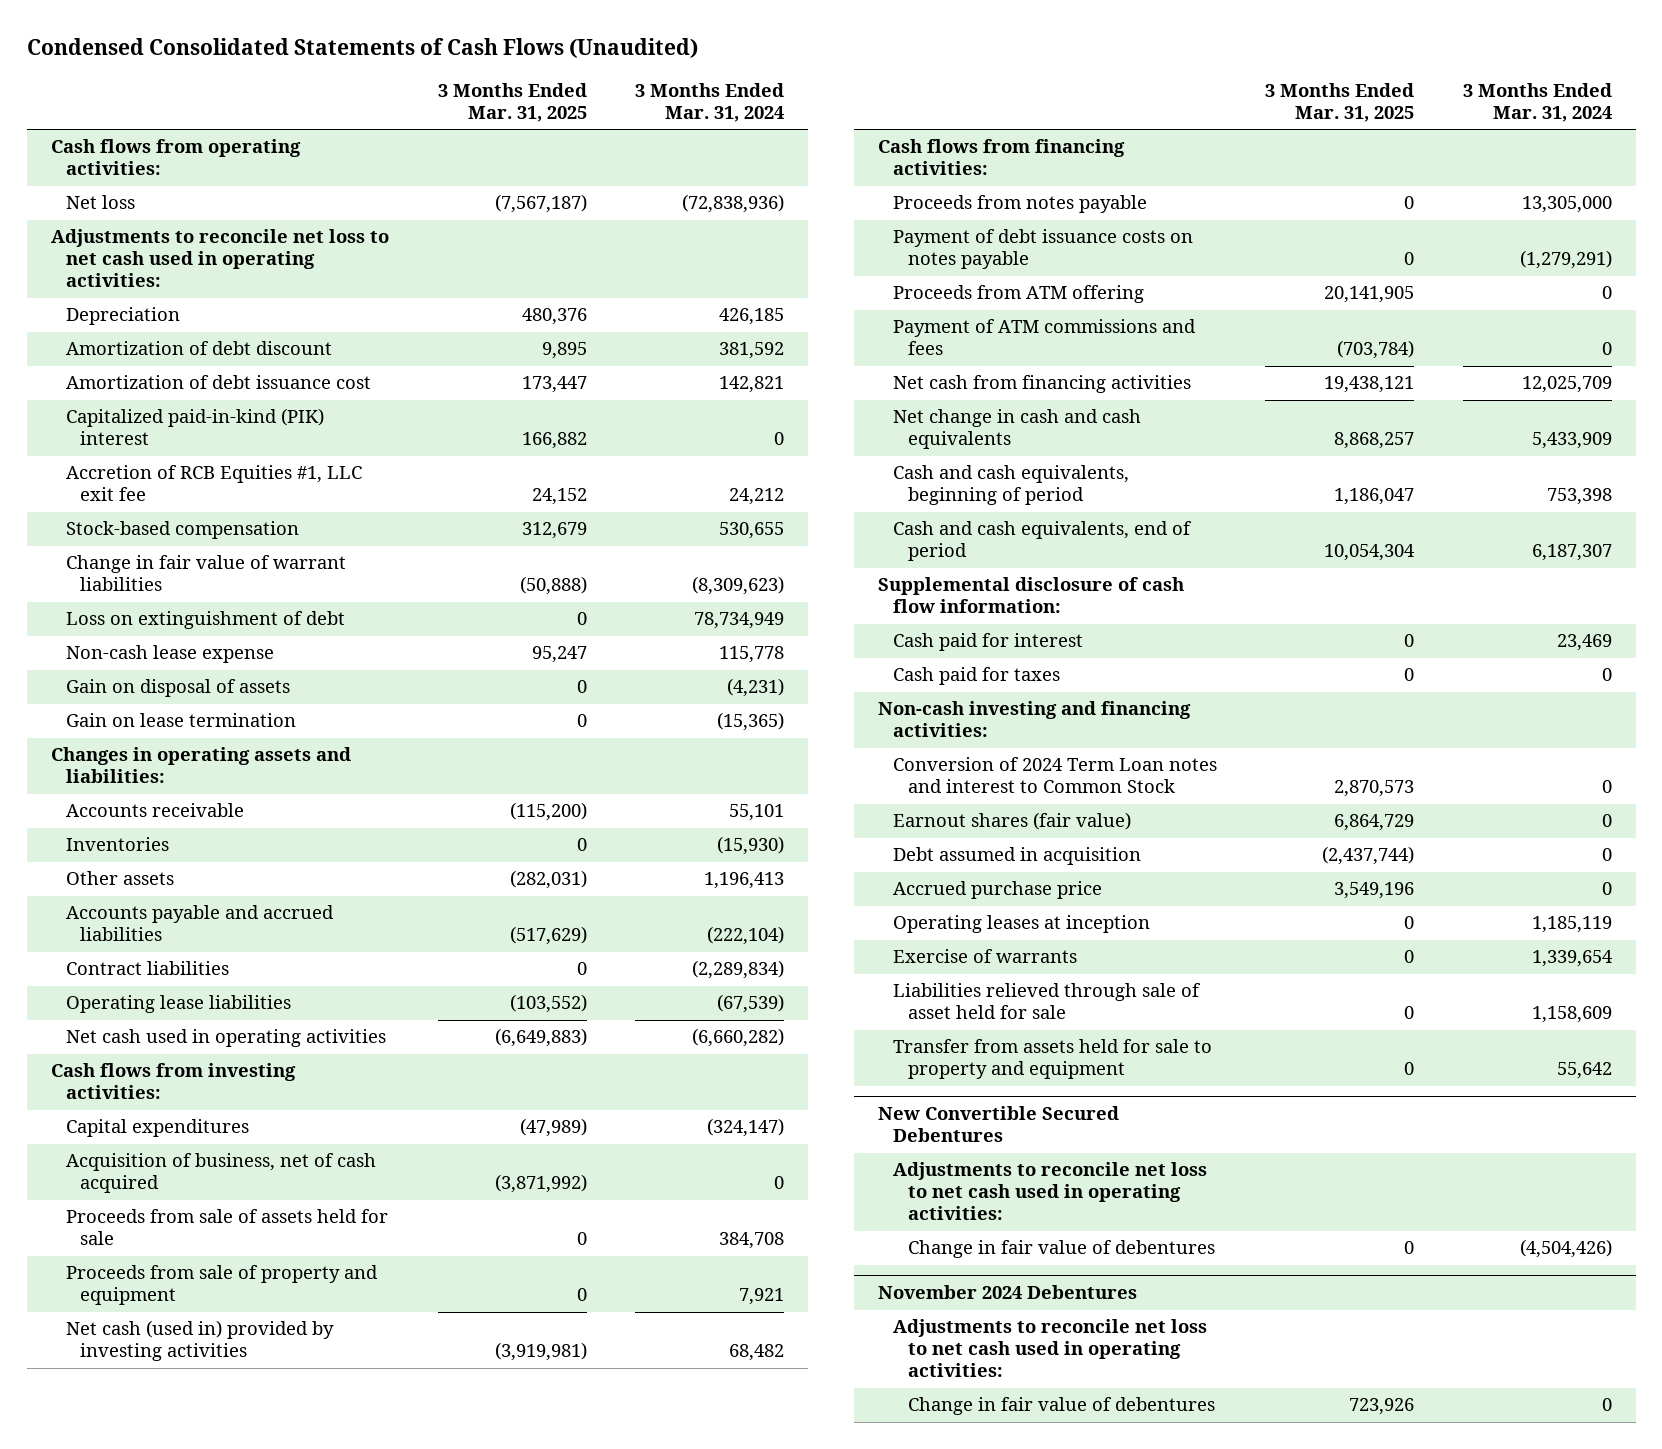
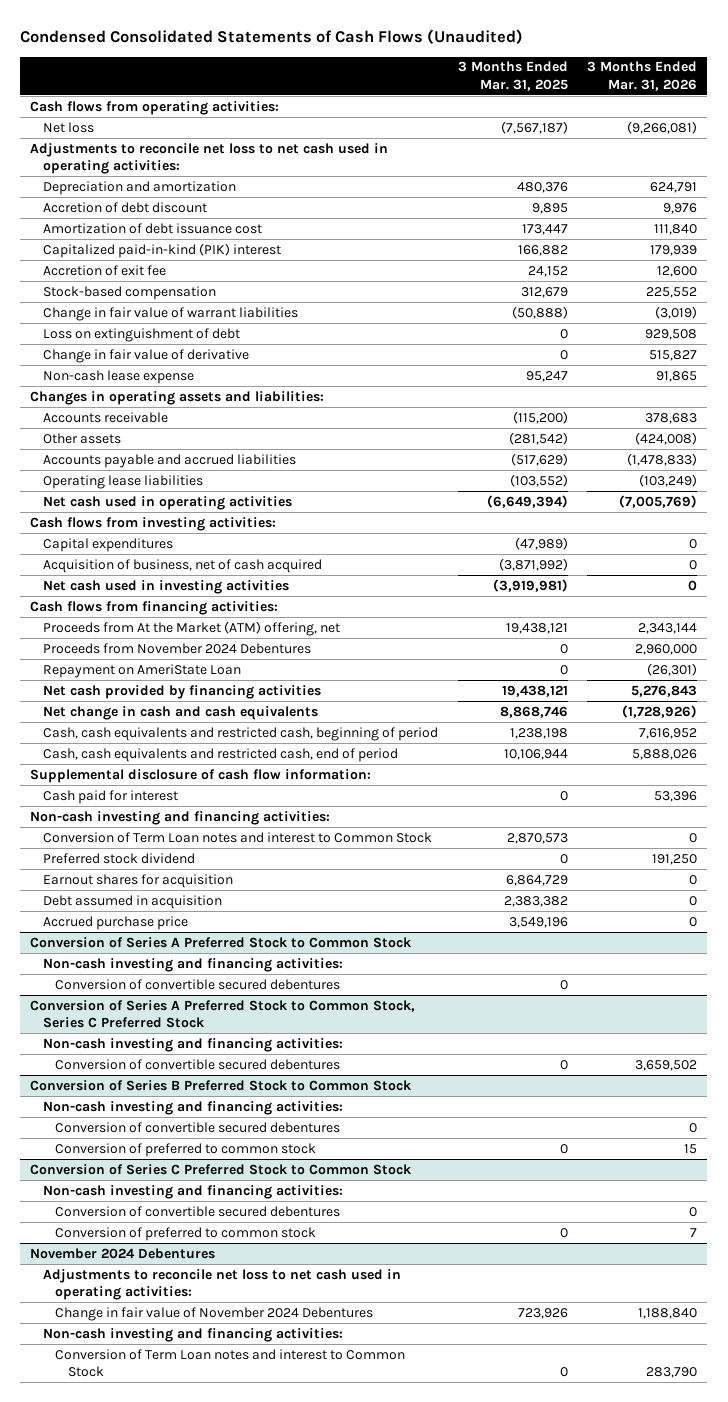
- | 3 Months Ended Mar. 31, 2025 | 3 Months Ended Mar. 31, 2024
+ | 3 Months Ended Mar. 31, 2025 | 3 Months Ended Mar. 31, 2026
- Depreciation | 480,376 | 426,185
- Amortization of debt discount | 9,895 | 381,592
+ Depreciation and amortization | 480,376 | 624,791
+ Accretion of debt discount | 9,895 | 9,976
- Accretion of RCB Equities #1, LLC exit fee | 24,152 | 24,212
+ Accretion of exit fee | 24,152 | 12,600
+ Change in fair value of derivative | 0 | 515,827
- Gain on disposal of assets | 0 | (4,231)
- Gain on lease termination | 0 | (15,365)
- Inventories | 0 | (15,930)
- Other assets | (282,031) | 1,196,413
+ Other assets | (281,542) | (424,008)
- Contract liabilities | 0 | (2,289,834)
- Net cash used in operating activities | (6,649,883) | (6,660,282)
+ Net cash used in operating activities | (6,649,394) | (7,005,769)
- Proceeds from sale of assets held for sale | 0 | 384,708
- Proceeds from sale of property and equipment | 0 | 7,921
- Net cash (used in) provided by investing activities | (3,919,981) | 68,482
+ Net cash used in investing activities | (3,919,981) | 0
- Proceeds from notes payable | 0 | 13,305,000
- Payment of debt issuance costs on notes payable | 0 | (1,279,291)
- Proceeds from ATM offering | 20,141,905 | 0
- Payment of ATM commissions and fees | (703,784) | 0
- Net cash from financing activities | 19,438,121 | 12,025,709
- Net change in cash and cash equivalents | 8,868,257 | 5,433,909
- Cash and cash equivalents, beginning of period | 1,186,047 | 753,398
- Cash and cash equivalents, end of period | 10,054,304 | 6,187,307
+ Proceeds from At the Market (ATM) offering, net | 19,438,121 | 2,343,144
+ Proceeds from November 2024 Debentures | 0 | 2,960,000
+ Repayment on AmeriState Loan | 0 | (26,301)
+ Net cash provided by financing activities | 19,438,121 | 5,276,843
+ Net change in cash and cash equivalents | 8,868,746 | (1,728,926)
+ Cash, cash equivalents and restricted cash, beginning of period | 1,238,198 | 7,616,952
+ Cash, cash equivalents and restricted cash, end of period | 10,106,944 | 5,888,026
- Cash paid for taxes | 0 | 0
- Conversion of 2024 Term Loan notes and interest to Common Stock | 2,870,573 | 0
- Earnout shares (fair value) | 6,864,729 | 0
- Debt assumed in acquisition | (2,437,744) | 0
+ Conversion of Term Loan notes and interest to Common Stock | 2,870,573 | 0
+ Preferred stock dividend | 0 | 191,250
+ Earnout shares for acquisition | 6,864,729 | 0
+ Debt assumed in acquisition | 2,383,382 | 0
- Operating leases at inception | 0 | 1,185,119
- Exercise of warrants | 0 | 1,339,654
- Liabilities relieved through sale of asset held for sale | 0 | 1,158,609
- Transfer from assets held for sale to property and equipment | 0 | 55,642
- New Convertible Secured Debentures
- Adjustments to reconcile net loss to net cash used in operating activities:
- Change in fair value of debentures | 0 | (4,504,426)
+ Conversion of Series A Preferred Stock to Common Stock
+ Non-cash investing and financing activities:
+ Conversion of convertible secured debentures | 0 |
+ Conversion of Series A Preferred Stock to Common Stock, Series C Preferred Stock
+ Non-cash investing and financing activities:
+ Conversion of convertible secured debentures | 0 | 3,659,502
+ Conversion of Series B Preferred Stock to Common Stock
+ Non-cash investing and financing activities:
+ Conversion of convertible secured debentures | | 0
+ Conversion of preferred to common stock | 0 | 15
+ Conversion of Series C Preferred Stock to Common Stock
+ Non-cash investing and financing activities:
+ Conversion of convertible secured debentures | | 0
+ Conversion of preferred to common stock | 0 | 7
@ November 2024 Debentures
- Change in fair value of debentures | 723,926 | 0
+ Change in fair value of November 2024 Debentures | 723,926 | 1,188,840
+ Non-cash investing and financing activities:
+ Conversion of Term Loan notes and interest to Common Stock | 0 | 283,790

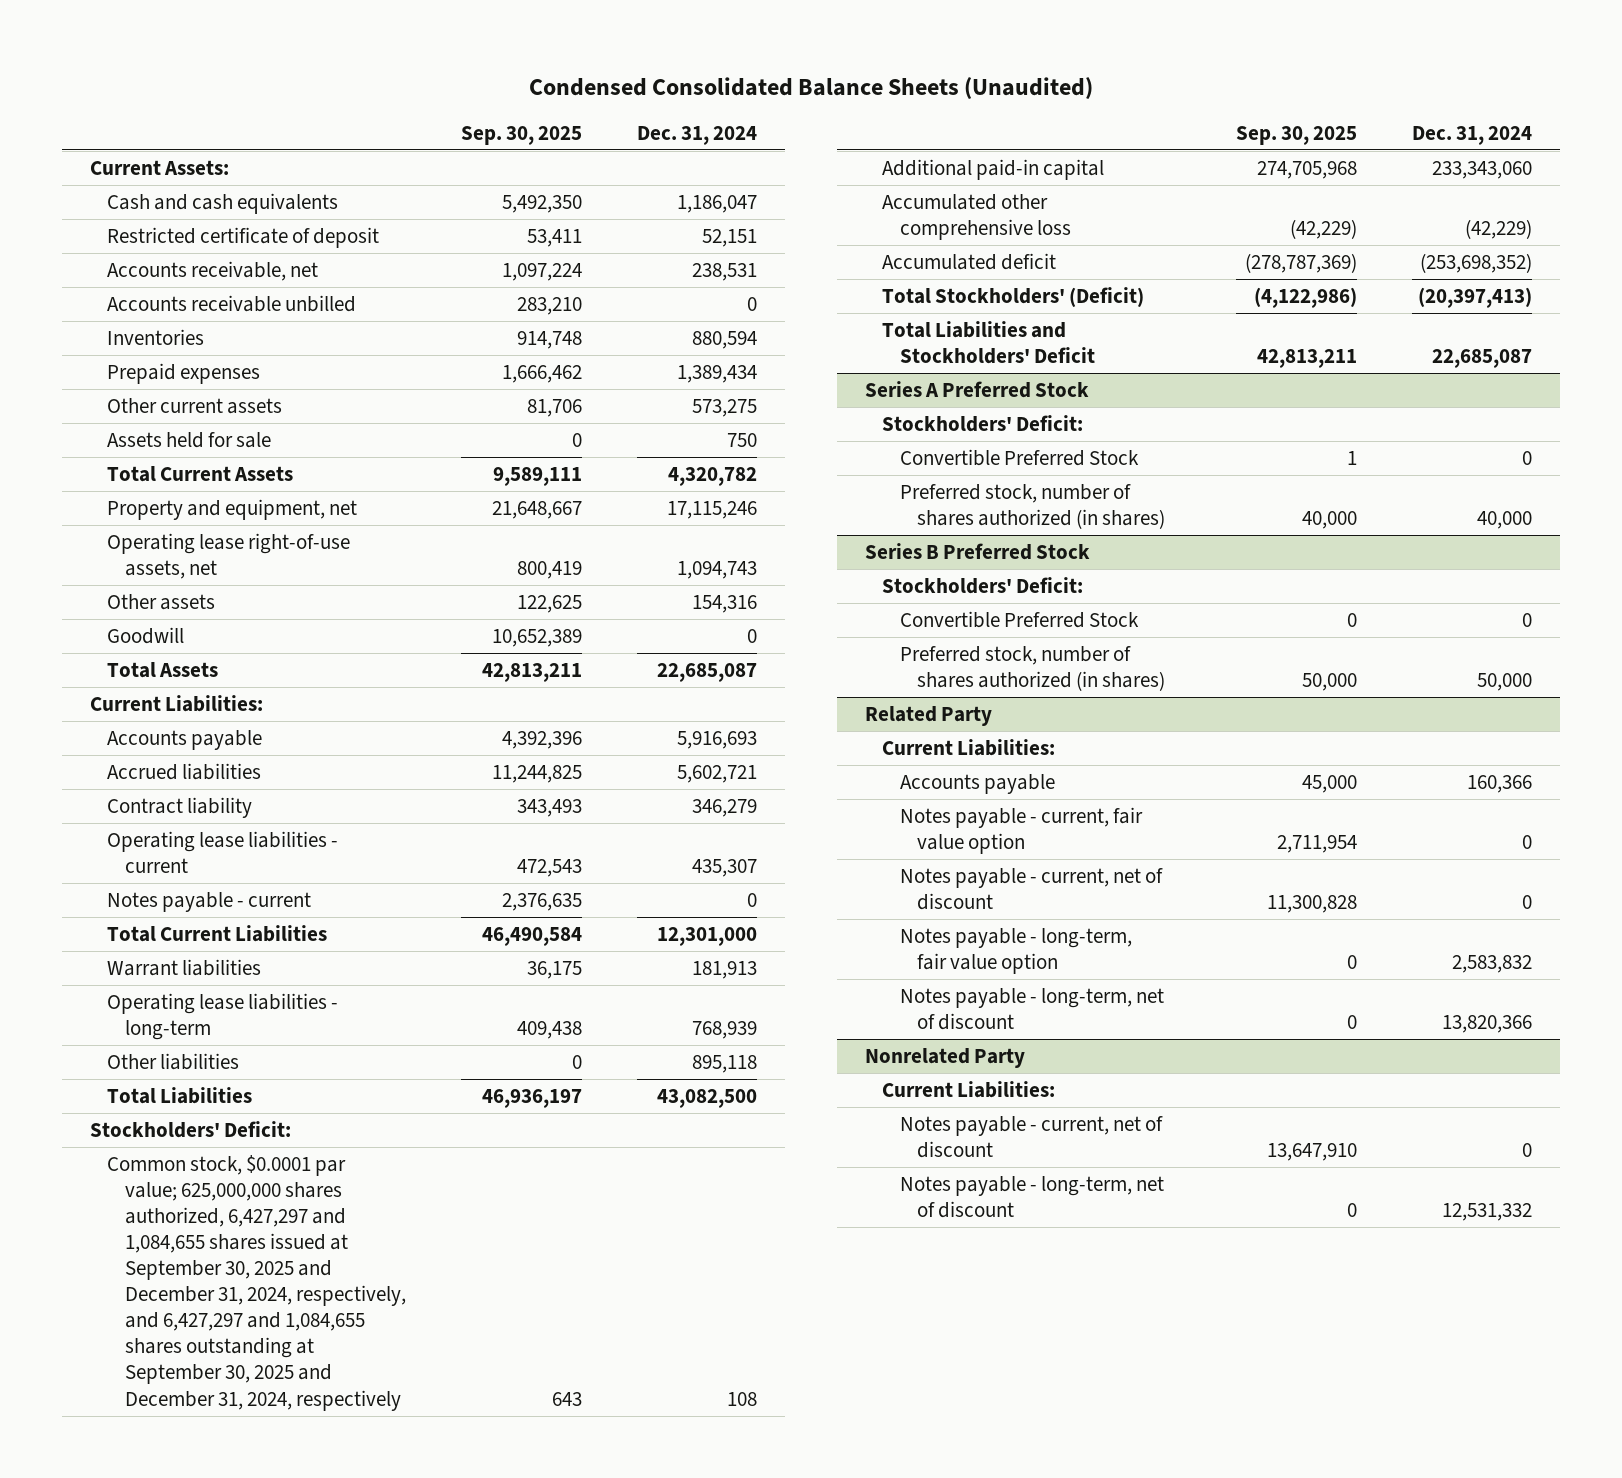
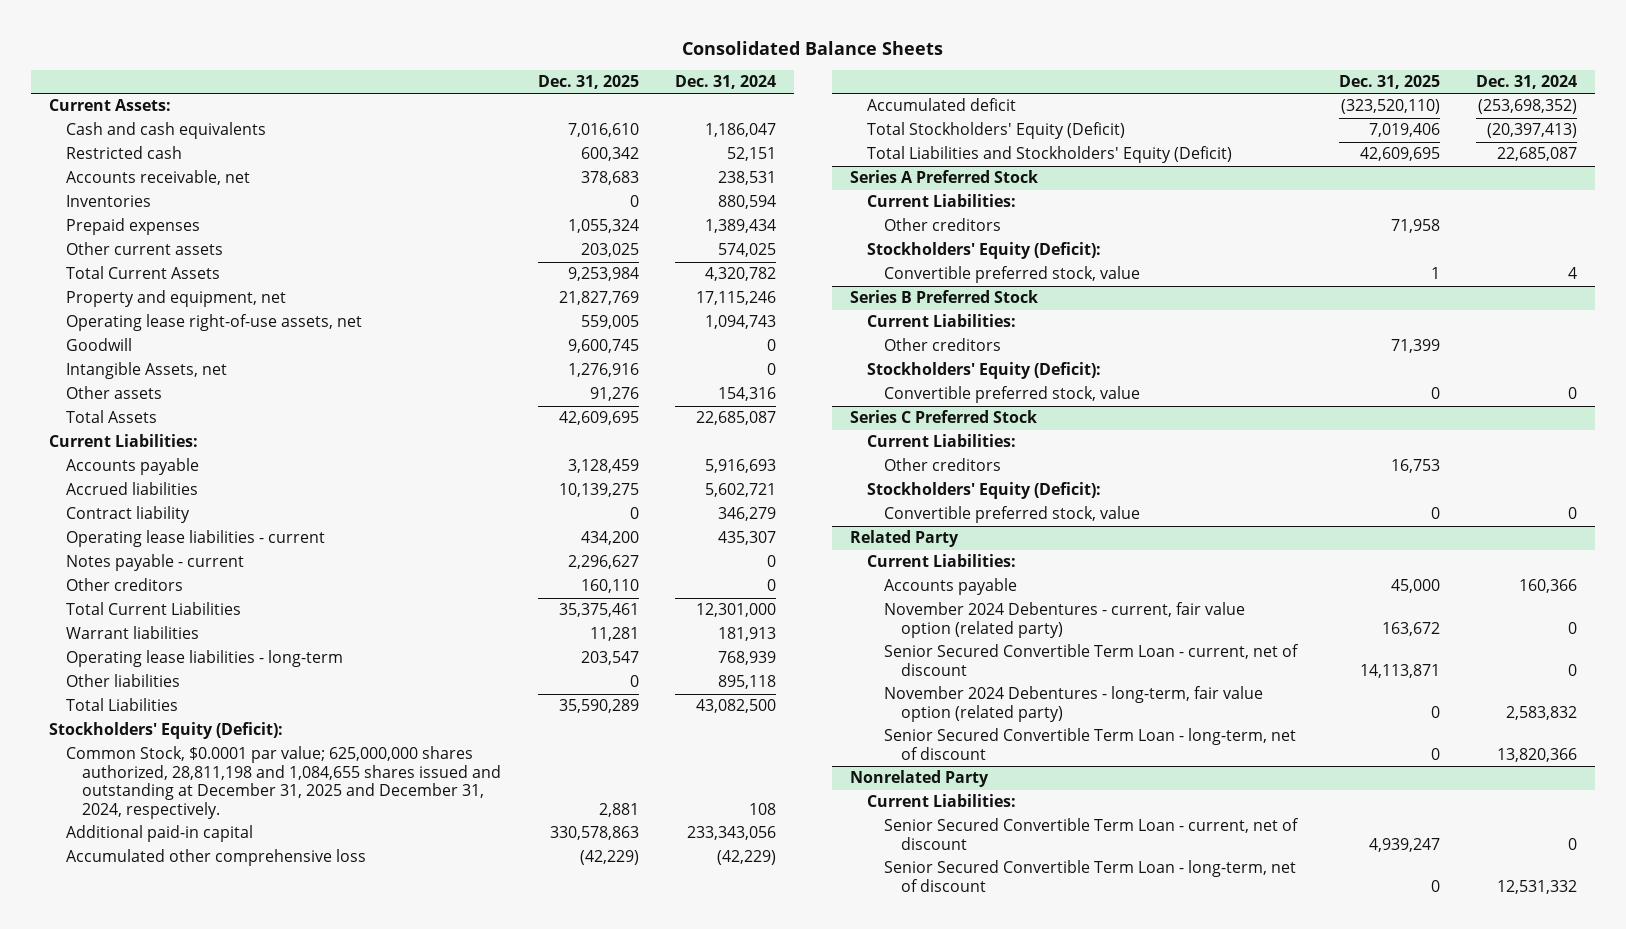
- Condensed Consolidated Balance Sheets (Unaudited)
+ Consolidated Balance Sheets
- | Sep. 30, 2025 | Dec. 31, 2024
+ | Dec. 31, 2025 | Dec. 31, 2024
- Restricted certificate of deposit | 53,411 | 52,151
+ Restricted cash | 600,342 | 52,151
- Accounts receivable unbilled | 283,210 | 0
- Other current assets | 81,706 | 573,275
- Assets held for sale | 0 | 750
+ Other current assets | 203,025 | 574,025
+ Intangible Assets, net | 1,276,916 | 0
moved down: Other assets | 91,276 | 154,316
+ Other creditors | 160,110 | 0
- Stockholders' Deficit:
- Common stock, $0.0001 par value; 625,000,000 shares authorized, 6,427,297 and 1,084,655 shares issued at September 30, 2025 and December 31, 2024, respectively, and 6,427,297 and 1,084,655 shares outstanding at September 30, 2025 and December 31, 2024, respectively | 643 | 108
- Additional paid-in capital | 274,705,968 | 233,343,060
+ Stockholders' Equity (Deficit):
+ Common Stock, $0.0001 par value; 625,000,000 shares authorized, 28,811,198 and 1,084,655 shares issued and outstanding at December 31, 2025 and December 31, 2024, respectively. | 2,881 | 108
+ Additional paid-in capital | 330,578,863 | 233,343,056
- Total Stockholders' (Deficit) | (4,122,986) | (20,397,413)
- Total Liabilities and Stockholders' Deficit | 42,813,211 | 22,685,087
+ Total Stockholders' Equity (Deficit) | 7,019,406 | (20,397,413)
+ Total Liabilities and Stockholders' Equity (Deficit) | 42,609,695 | 22,685,087
@ Series A Preferred Stock
- Stockholders' Deficit:
- Convertible Preferred Stock | 1 | 0
- Preferred stock, number of shares authorized (in shares) | 40,000 | 40,000
+ Current Liabilities:
+ Other creditors | 71,958 |
+ Stockholders' Equity (Deficit):
+ Convertible preferred stock, value | 1 | 4
@ Series B Preferred Stock
- Stockholders' Deficit:
- Convertible Preferred Stock | 0 | 0
- Preferred stock, number of shares authorized (in shares) | 50,000 | 50,000
+ Current Liabilities:
+ Other creditors | 71,399 |
+ Stockholders' Equity (Deficit):
+ Convertible preferred stock, value | 0 | 0
+ Series C Preferred Stock
+ Current Liabilities:
+ Other creditors | 16,753 |
+ Stockholders' Equity (Deficit):
+ Convertible preferred stock, value | 0 | 0
@ Related Party
- Notes payable - current, fair value option | 2,711,954 | 0
- Notes payable - current, net of discount | 11,300,828 | 0
- Notes payable - long-term, fair value option | 0 | 2,583,832
- Notes payable - long-term, net of discount | 0 | 13,820,366
+ November 2024 Debentures - current, fair value option (related party) | 163,672 | 0
+ Senior Secured Convertible Term Loan - current, net of discount | 14,113,871 | 0
+ November 2024 Debentures - long-term, fair value option (related party) | 0 | 2,583,832
+ Senior Secured Convertible Term Loan - long-term, net of discount | 0 | 13,820,366
@ Nonrelated Party
- Notes payable - current, net of discount | 13,647,910 | 0
- Notes payable - long-term, net of discount | 0 | 12,531,332
+ Senior Secured Convertible Term Loan - current, net of discount | 4,939,247 | 0
+ Senior Secured Convertible Term Loan - long-term, net of discount | 0 | 12,531,332

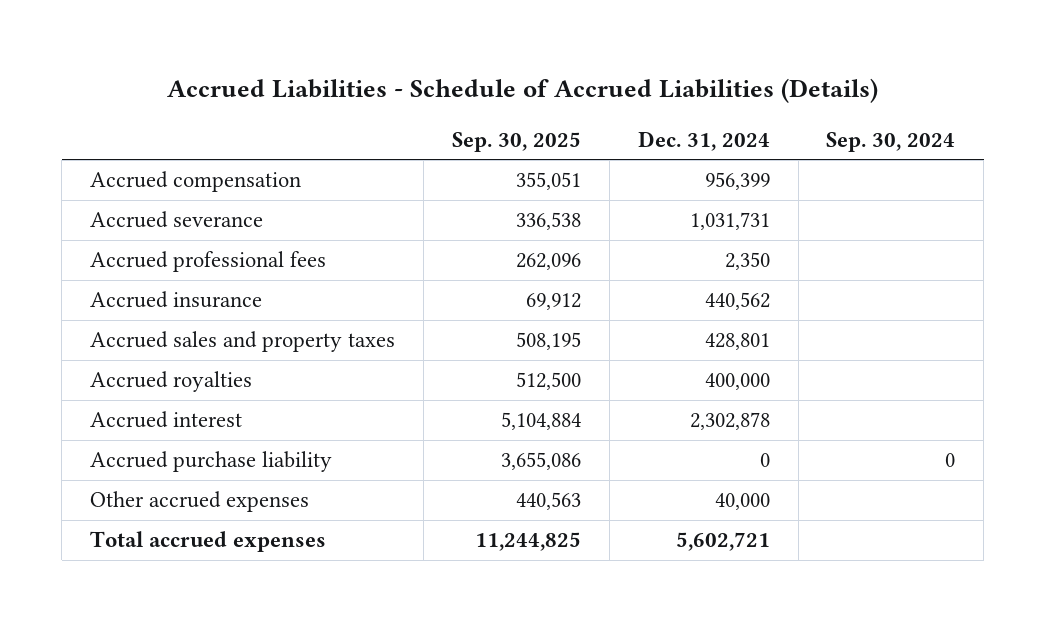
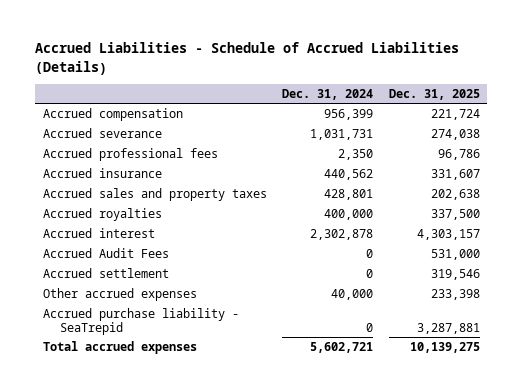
- | Sep. 30, 2025 | Dec. 31, 2024 | Sep. 30, 2024
+ | Dec. 31, 2024 | Dec. 31, 2025
- Accrued purchase liability | 3,655,086 | 0 | 0
+ Accrued Audit Fees | 0 | 531,000
+ Accrued settlement | 0 | 319,546
+ Accrued purchase liability - SeaTrepid | 0 | 3,287,881

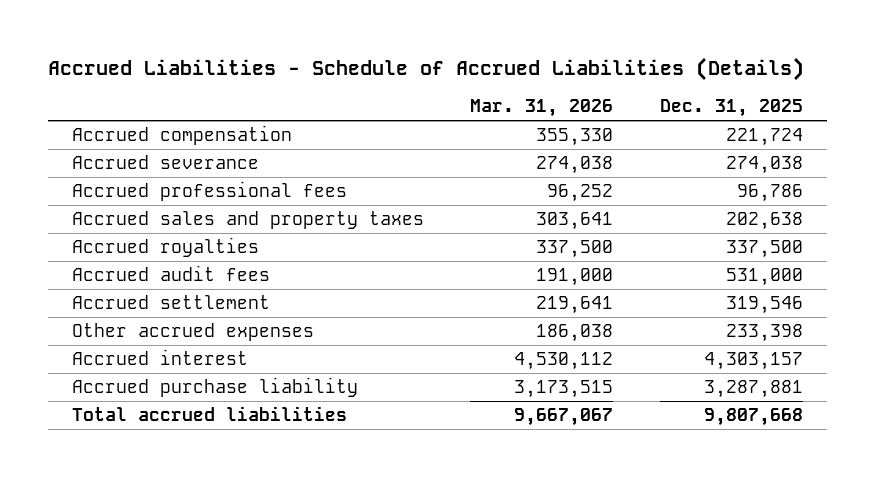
- | Dec. 31, 2024 | Dec. 31, 2025
+ | Mar. 31, 2026 | Dec. 31, 2025
- Accrued insurance | 440,562 | 331,607
- Accrued Audit Fees | 0 | 531,000
+ Accrued audit fees | 191,000 | 531,000
- Accrued purchase liability - SeaTrepid | 0 | 3,287,881
- Total accrued expenses | 5,602,721 | 10,139,275
moved down: Accrued interest | 4,530,112 | 4,303,157
+ Accrued purchase liability | 3,173,515 | 3,287,881
+ Total accrued liabilities | 9,667,067 | 9,807,668

